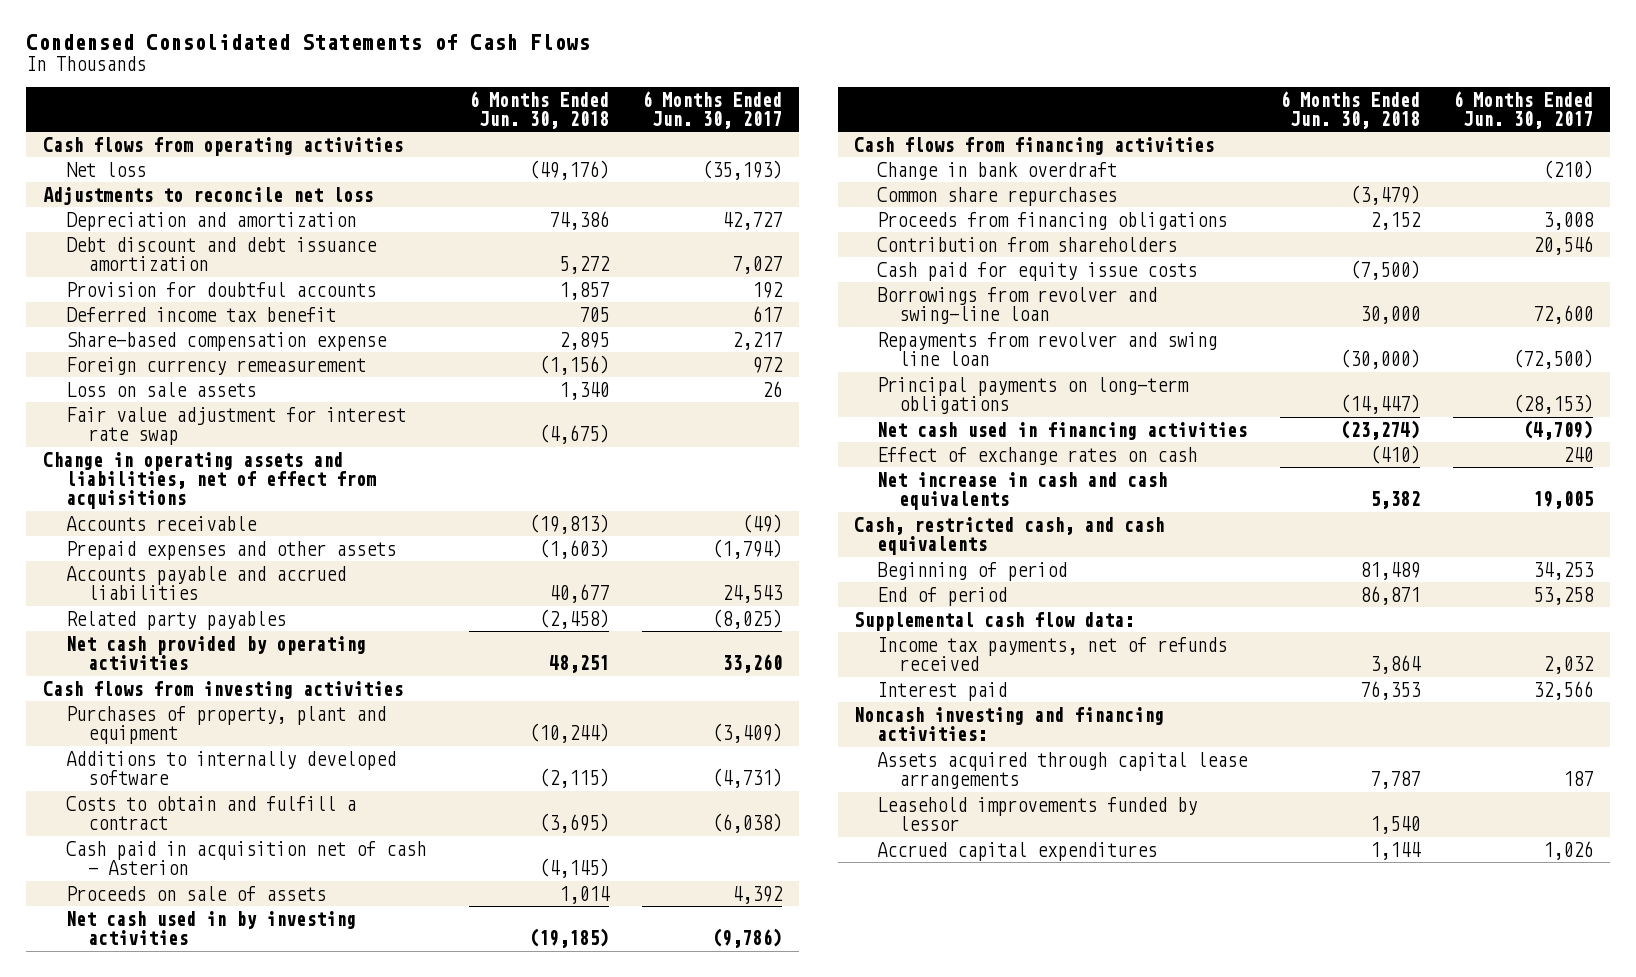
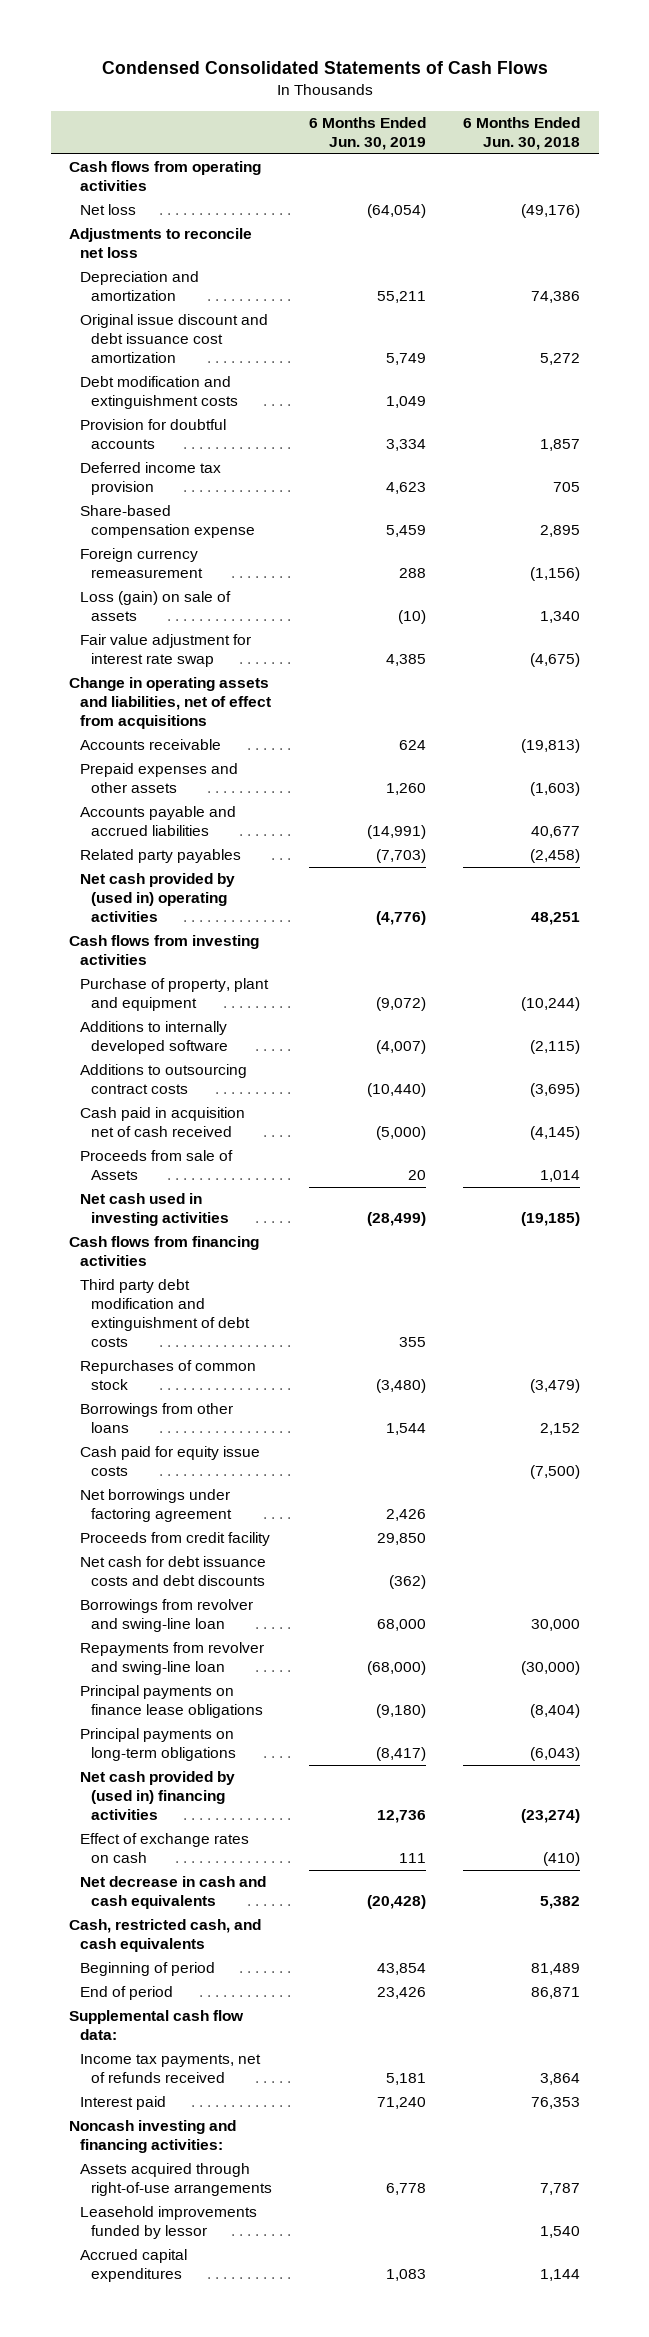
- | 6 Months Ended Jun. 30, 2018 | 6 Months Ended Jun. 30, 2017
+ | 6 Months Ended Jun. 30, 2019 | 6 Months Ended Jun. 30, 2018
- Debt discount and debt issuance amortization | 5,272 | 7,027
+ Original issue discount and debt issuance cost amortization | 5,749 | 5,272
+ Debt modification and extinguishment costs | 1,049 |
- Deferred income tax benefit | 705 | 617
+ Deferred income tax provision | 4,623 | 705
- Loss on sale assets | 1,340 | 26
+ Loss (gain) on sale of assets | (10) | 1,340
- Net cash provided by operating activities | 48,251 | 33,260
+ Net cash provided by (used in) operating activities | (4,776) | 48,251
- Purchases of property, plant and equipment | (10,244) | (3,409)
+ Purchase of property, plant and equipment | (9,072) | (10,244)
- Costs to obtain and fulfill a contract | (3,695) | (6,038)
- Cash paid in acquisition net of cash - Asterion | (4,145) |
- Proceeds on sale of assets | 1,014 | 4,392
- Net cash used in by investing activities | (19,185) | (9,786)
+ Additions to outsourcing contract costs | (10,440) | (3,695)
+ Cash paid in acquisition net of cash received | (5,000) | (4,145)
+ Proceeds from sale of Assets | 20 | 1,014
+ Net cash used in investing activities | (28,499) | (19,185)
- Change in bank overdraft | | (210)
- Common share repurchases | (3,479) |
- Proceeds from financing obligations | 2,152 | 3,008
- Contribution from shareholders | | 20,546
+ Third party debt modification and extinguishment of debt costs | 355 |
+ Repurchases of common stock | (3,480) | (3,479)
+ Borrowings from other loans | 1,544 | 2,152
+ Net borrowings under factoring agreement | 2,426 |
+ Proceeds from credit facility | 29,850 |
+ Net cash for debt issuance costs and debt discounts | (362) |
- Repayments from revolver and swing line loan | (30,000) | (72,500)
- Principal payments on long-term obligations | (14,447) | (28,153)
- Net cash used in financing activities | (23,274) | (4,709)
+ Repayments from revolver and swing-line loan | (68,000) | (30,000)
+ Principal payments on finance lease obligations | (9,180) | (8,404)
+ Principal payments on long-term obligations | (8,417) | (6,043)
+ Net cash provided by (used in) financing activities | 12,736 | (23,274)
- Net increase in cash and cash equivalents | 5,382 | 19,005
+ Net decrease in cash and cash equivalents | (20,428) | 5,382
- Assets acquired through capital lease arrangements | 7,787 | 187
+ Assets acquired through right-of-use arrangements | 6,778 | 7,787

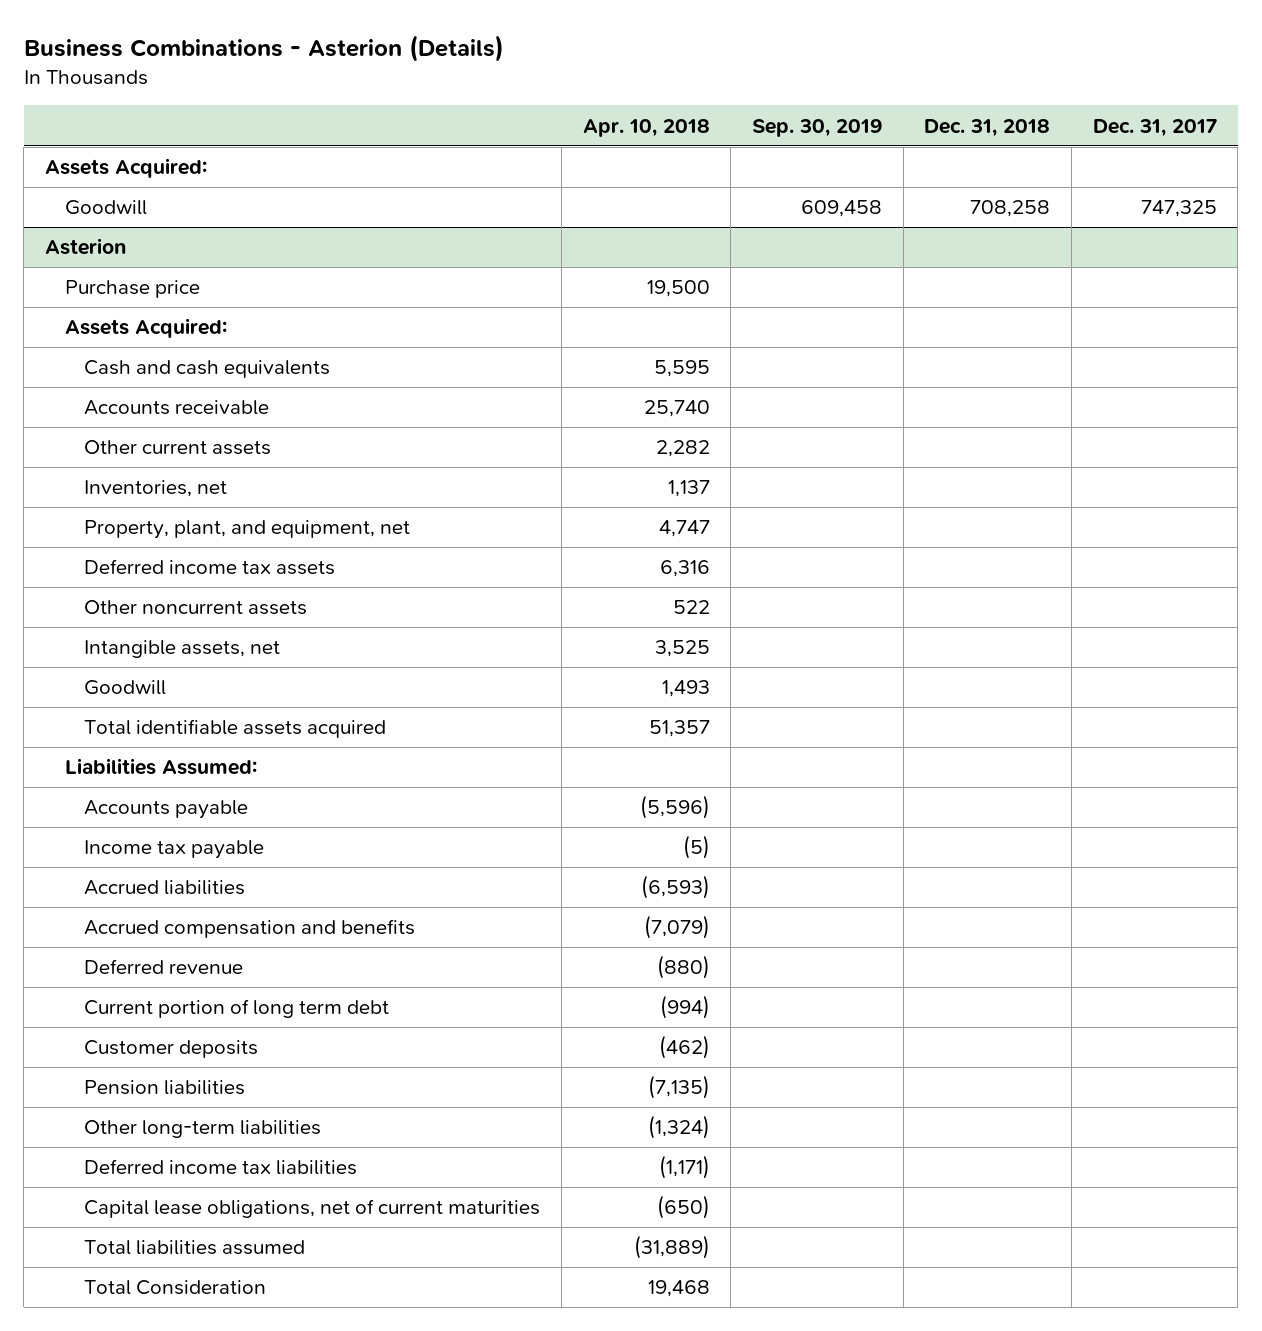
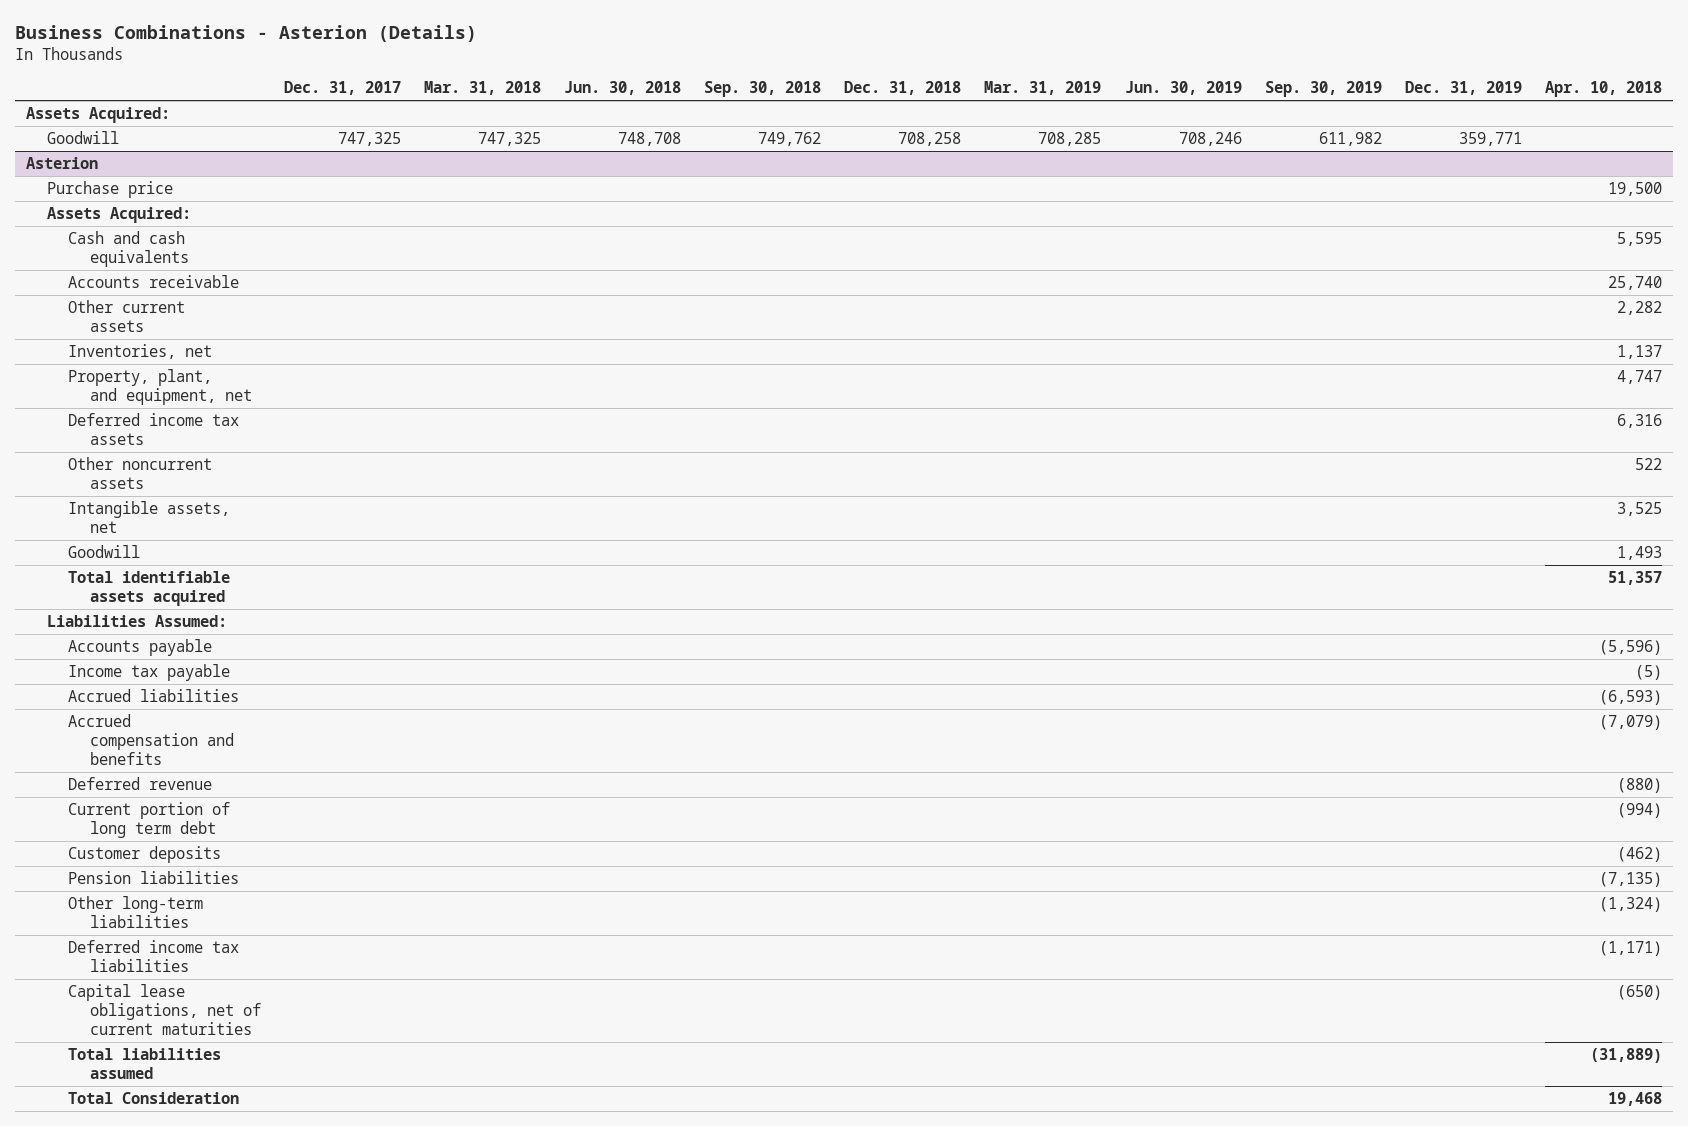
- | Apr. 10, 2018 | Sep. 30, 2019 | Dec. 31, 2018 | Dec. 31, 2017
+ | Dec. 31, 2017 | Mar. 31, 2018 | Jun. 30, 2018 | Sep. 30, 2018 | Dec. 31, 2018 | Mar. 31, 2019 | Jun. 30, 2019 | Sep. 30, 2019 | Dec. 31, 2019 | Apr. 10, 2018
- Goodwill | | 609,458 | 708,258 | 747,325
+ Goodwill | 747,325 | 747,325 | 748,708 | 749,762 | 708,258 | 708,285 | 708,246 | 611,982 | 359,771 |

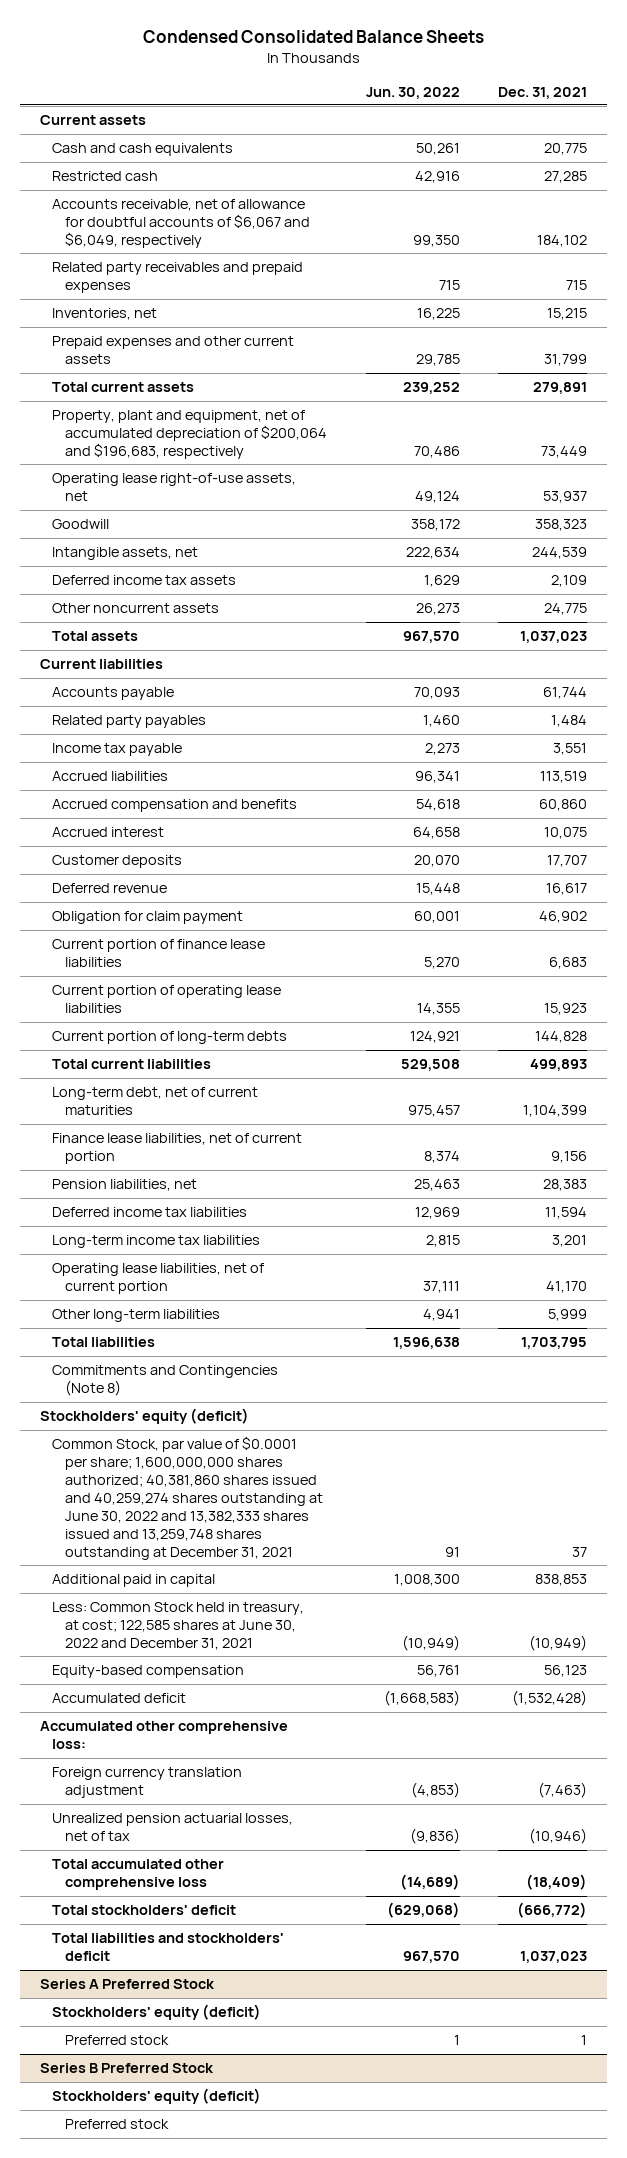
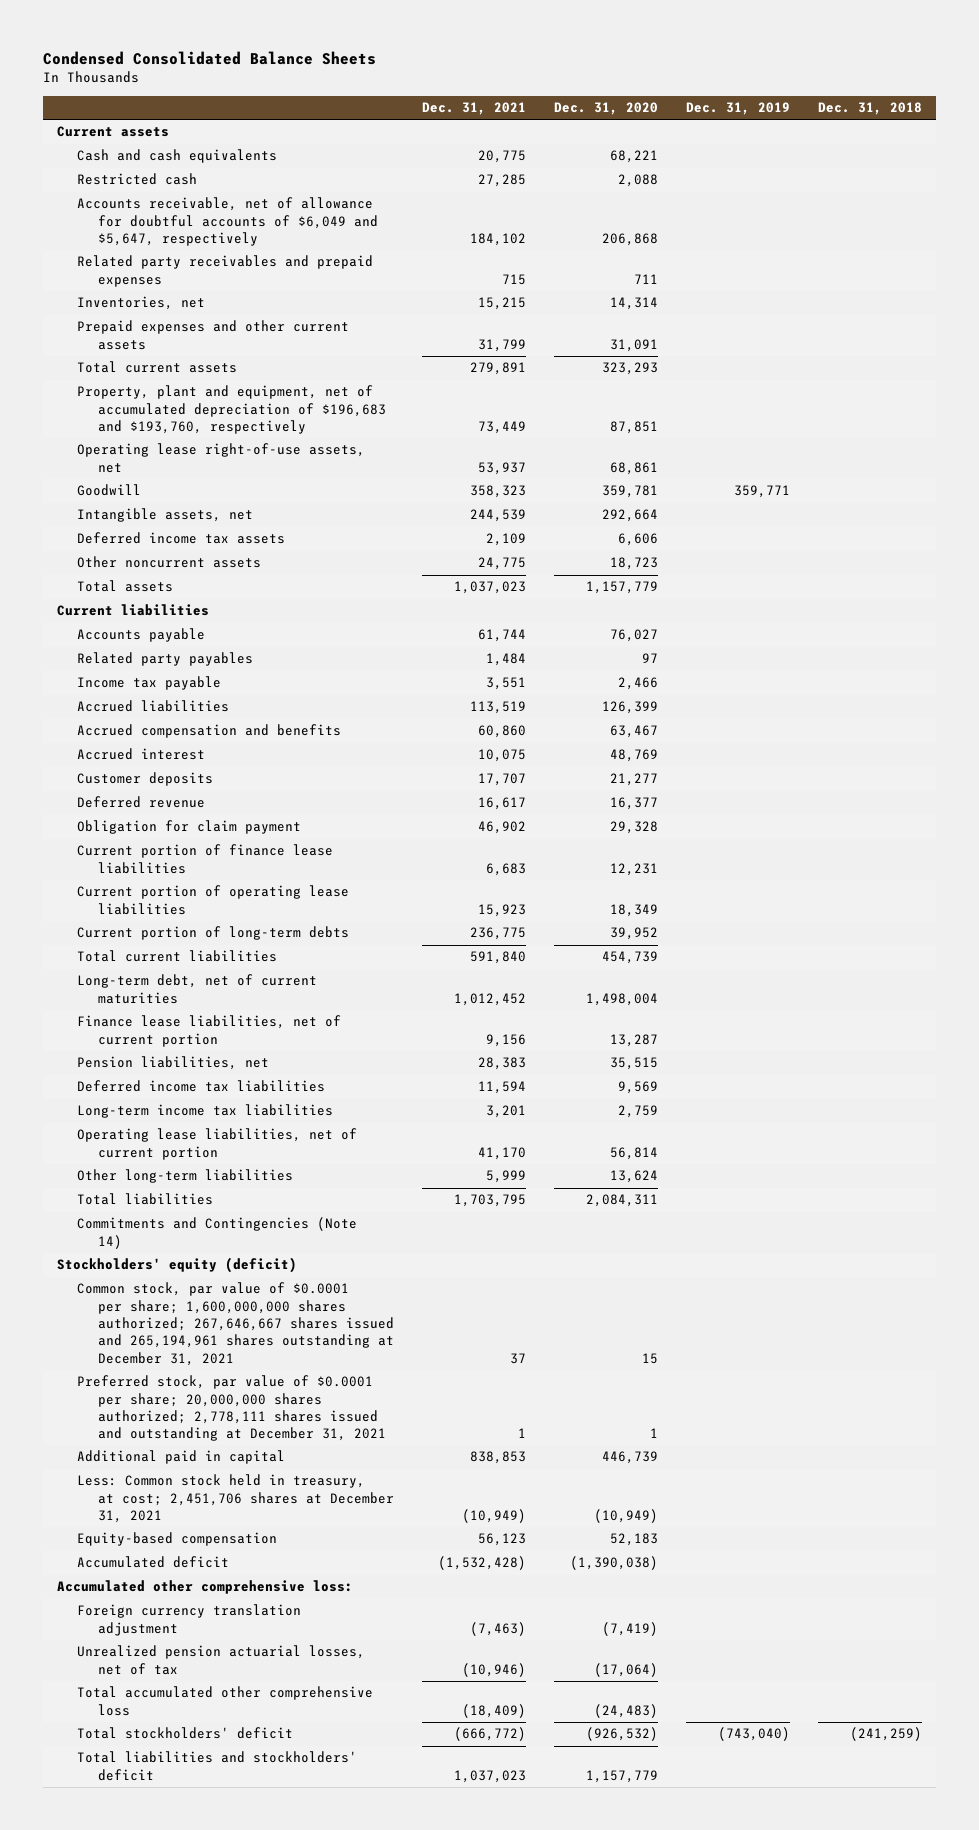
- | Jun. 30, 2022 | Dec. 31, 2021
+ | Dec. 31, 2021 | Dec. 31, 2020 | Dec. 31, 2019 | Dec. 31, 2018
- Accounts receivable, net of allowance for doubtful accounts of $6,067 and $6,049, respectively | 99,350 | 184,102
+ Accounts receivable, net of allowance for doubtful accounts of $6,049 and $5,647, respectively | 184,102 | 206,868 | |
- Property, plant and equipment, net of accumulated depreciation of $200,064 and $196,683, respectively | 70,486 | 73,449
+ Property, plant and equipment, net of accumulated depreciation of $196,683 and $193,760, respectively | 73,449 | 87,851 | |
- Current portion of long-term debts | 124,921 | 144,828
- Total current liabilities | 529,508 | 499,893
- Long-term debt, net of current maturities | 975,457 | 1,104,399
+ Current portion of long-term debts | 236,775 | 39,952 | |
+ Total current liabilities | 591,840 | 454,739 | |
+ Long-term debt, net of current maturities | 1,012,452 | 1,498,004 | |
- Commitments and Contingencies (Note 8)
+ Commitments and Contingencies (Note 14)
- Common Stock, par value of $0.0001 per share; 1,600,000,000 shares authorized; 40,381,860 shares issued and 40,259,274 shares outstanding at June 30, 2022 and 13,382,333 shares issued and 13,259,748 shares outstanding at December 31, 2021 | 91 | 37
+ Common stock, par value of $0.0001 per share; 1,600,000,000 shares authorized; 267,646,667 shares issued and 265,194,961 shares outstanding at December 31, 2021 | 37 | 15 | |
+ Preferred stock, par value of $0.0001 per share; 20,000,000 shares authorized; 2,778,111 shares issued and outstanding at December 31, 2021 | 1 | 1 | |
- Less: Common Stock held in treasury, at cost; 122,585 shares at June 30, 2022 and December 31, 2021 | (10,949) | (10,949)
+ Less: Common stock held in treasury, at cost; 2,451,706 shares at December 31, 2021 | (10,949) | (10,949) | |
- Series A Preferred Stock
- Stockholders' equity (deficit)
- Preferred stock | 1 | 1
- Series B Preferred Stock
- Stockholders' equity (deficit)
- Preferred stock

